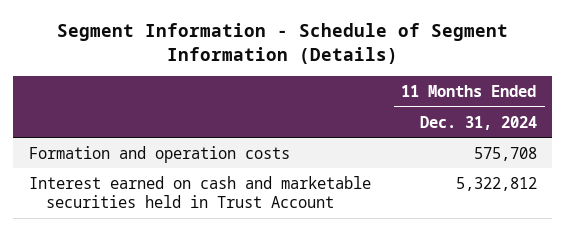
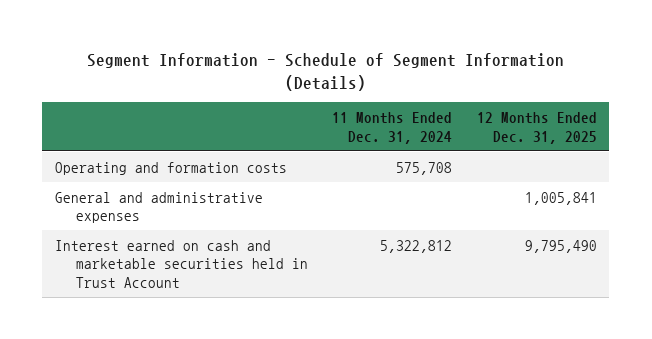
- | 11 Months Ended Dec. 31, 2024
+ | 11 Months Ended Dec. 31, 2024 | 12 Months Ended Dec. 31, 2025
- Formation and operation costs | 575,708
+ Operating and formation costs | 575,708 |
+ General and administrative expenses | | 1,005,841

